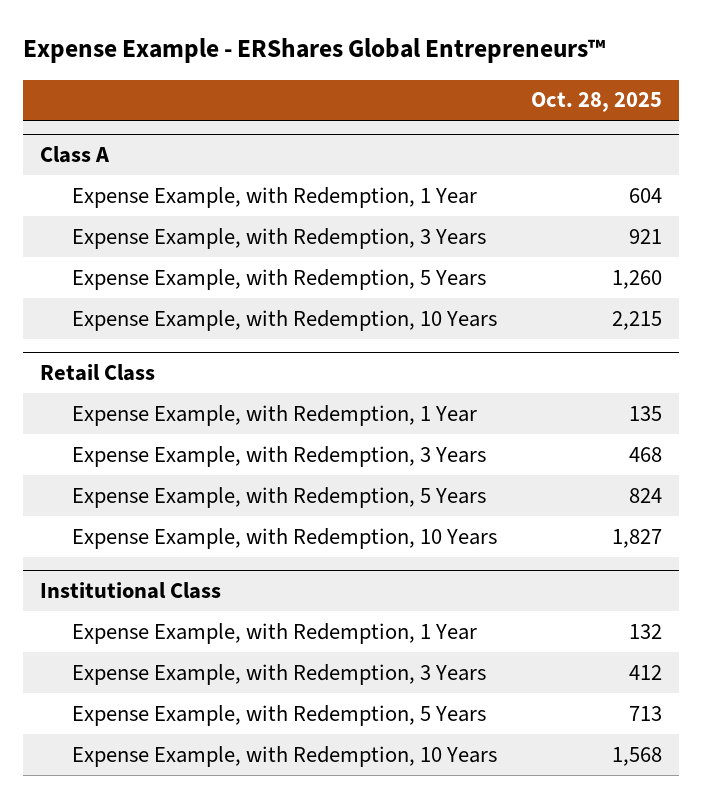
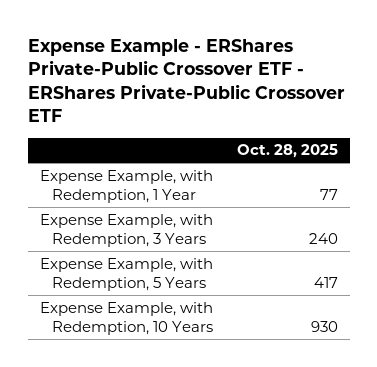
- Expense Example - ERShares Global Entrepreneurs™
+ Expense Example - ERShares Private-Public Crossover ETF - ERShares Private-Public Crossover ETF
- Class A
- Expense Example, with Redemption, 1 Year | 604
- Expense Example, with Redemption, 3 Years | 921
- Expense Example, with Redemption, 5 Years | 1,260
- Expense Example, with Redemption, 10 Years | 2,215
- Retail Class
- Expense Example, with Redemption, 1 Year | 135
- Expense Example, with Redemption, 3 Years | 468
- Expense Example, with Redemption, 5 Years | 824
- Expense Example, with Redemption, 10 Years | 1,827
- Institutional Class
- Expense Example, with Redemption, 1 Year | 132
- Expense Example, with Redemption, 3 Years | 412
- Expense Example, with Redemption, 5 Years | 713
- Expense Example, with Redemption, 10 Years | 1,568
+ Expense Example, with Redemption, 1 Year | 77
+ Expense Example, with Redemption, 3 Years | 240
+ Expense Example, with Redemption, 5 Years | 417
+ Expense Example, with Redemption, 10 Years | 930

